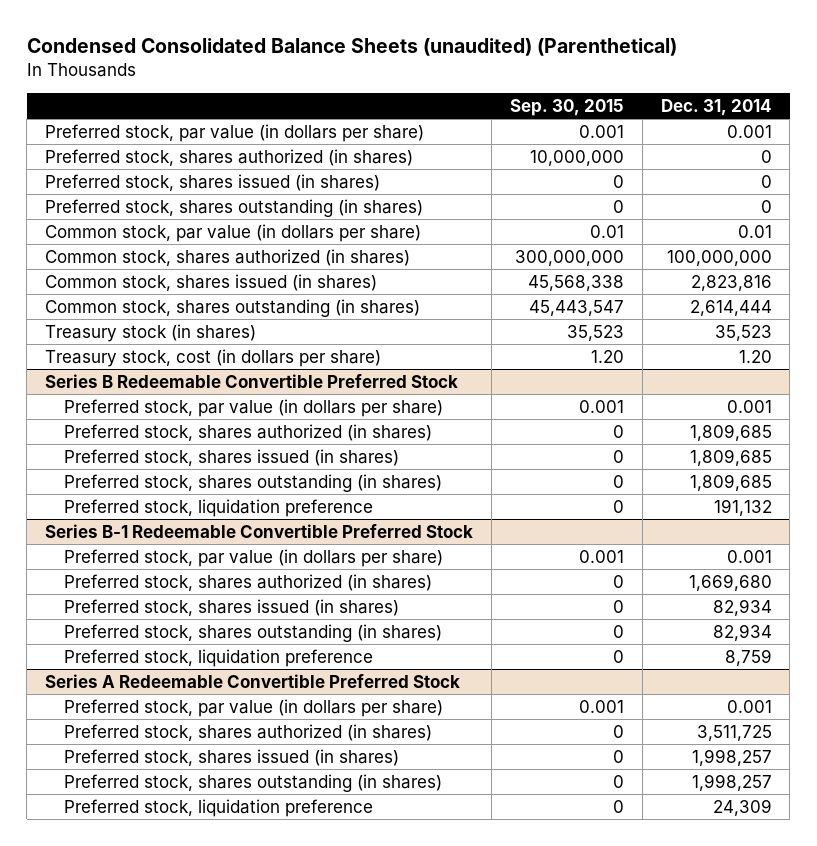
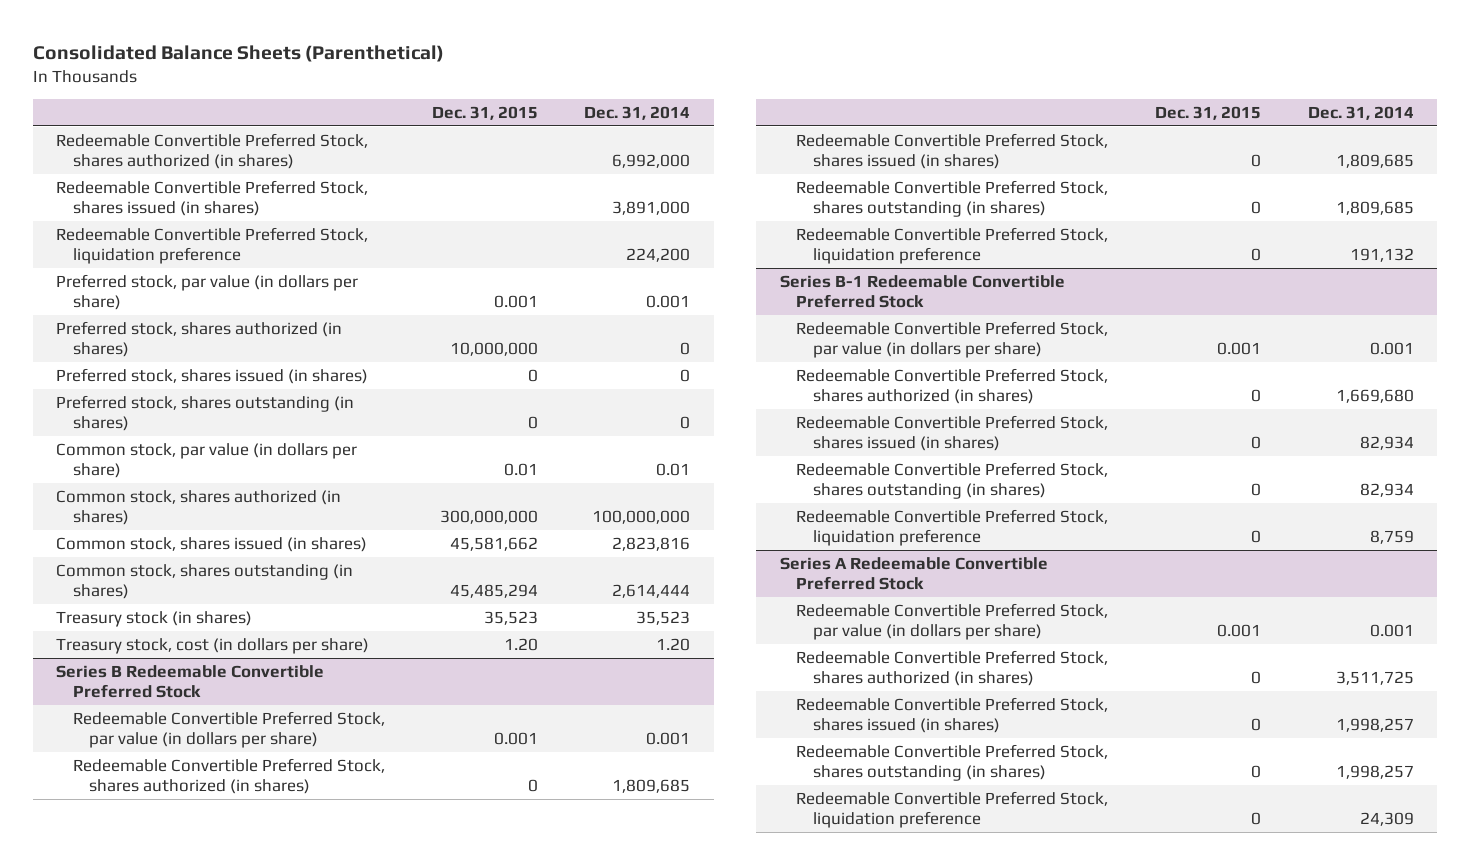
- Condensed Consolidated Balance Sheets (unaudited) (Parenthetical)
+ Consolidated Balance Sheets (Parenthetical)
- | Sep. 30, 2015 | Dec. 31, 2014
+ | Dec. 31, 2015 | Dec. 31, 2014
+ Redeemable Convertible Preferred Stock, shares authorized (in shares) | | 6,992,000
+ Redeemable Convertible Preferred Stock, shares issued (in shares) | | 3,891,000
+ Redeemable Convertible Preferred Stock, liquidation preference | | 224,200
@ Series B Redeemable Convertible Preferred Stock
- Preferred stock, par value (in dollars per share) | 0.001 | 0.001
- Preferred stock, shares authorized (in shares) | 0 | 1,809,685
- Preferred stock, shares issued (in shares) | 0 | 1,809,685
- Preferred stock, shares outstanding (in shares) | 0 | 1,809,685
- Preferred stock, liquidation preference | 0 | 191,132
+ Redeemable Convertible Preferred Stock, par value (in dollars per share) | 0.001 | 0.001
+ Redeemable Convertible Preferred Stock, shares authorized (in shares) | 0 | 1,809,685
+ Redeemable Convertible Preferred Stock, shares issued (in shares) | 0 | 1,809,685
+ Redeemable Convertible Preferred Stock, shares outstanding (in shares) | 0 | 1,809,685
+ Redeemable Convertible Preferred Stock, liquidation preference | 0 | 191,132
@ Series B-1 Redeemable Convertible Preferred Stock
- Preferred stock, par value (in dollars per share) | 0.001 | 0.001
- Preferred stock, shares authorized (in shares) | 0 | 1,669,680
- Preferred stock, shares issued (in shares) | 0 | 82,934
- Preferred stock, shares outstanding (in shares) | 0 | 82,934
- Preferred stock, liquidation preference | 0 | 8,759
+ Redeemable Convertible Preferred Stock, par value (in dollars per share) | 0.001 | 0.001
+ Redeemable Convertible Preferred Stock, shares authorized (in shares) | 0 | 1,669,680
+ Redeemable Convertible Preferred Stock, shares issued (in shares) | 0 | 82,934
+ Redeemable Convertible Preferred Stock, shares outstanding (in shares) | 0 | 82,934
+ Redeemable Convertible Preferred Stock, liquidation preference | 0 | 8,759
@ Series A Redeemable Convertible Preferred Stock
- Preferred stock, par value (in dollars per share) | 0.001 | 0.001
- Preferred stock, shares authorized (in shares) | 0 | 3,511,725
- Preferred stock, shares issued (in shares) | 0 | 1,998,257
- Preferred stock, shares outstanding (in shares) | 0 | 1,998,257
- Preferred stock, liquidation preference | 0 | 24,309
+ Redeemable Convertible Preferred Stock, par value (in dollars per share) | 0.001 | 0.001
+ Redeemable Convertible Preferred Stock, shares authorized (in shares) | 0 | 3,511,725
+ Redeemable Convertible Preferred Stock, shares issued (in shares) | 0 | 1,998,257
+ Redeemable Convertible Preferred Stock, shares outstanding (in shares) | 0 | 1,998,257
+ Redeemable Convertible Preferred Stock, liquidation preference | 0 | 24,309

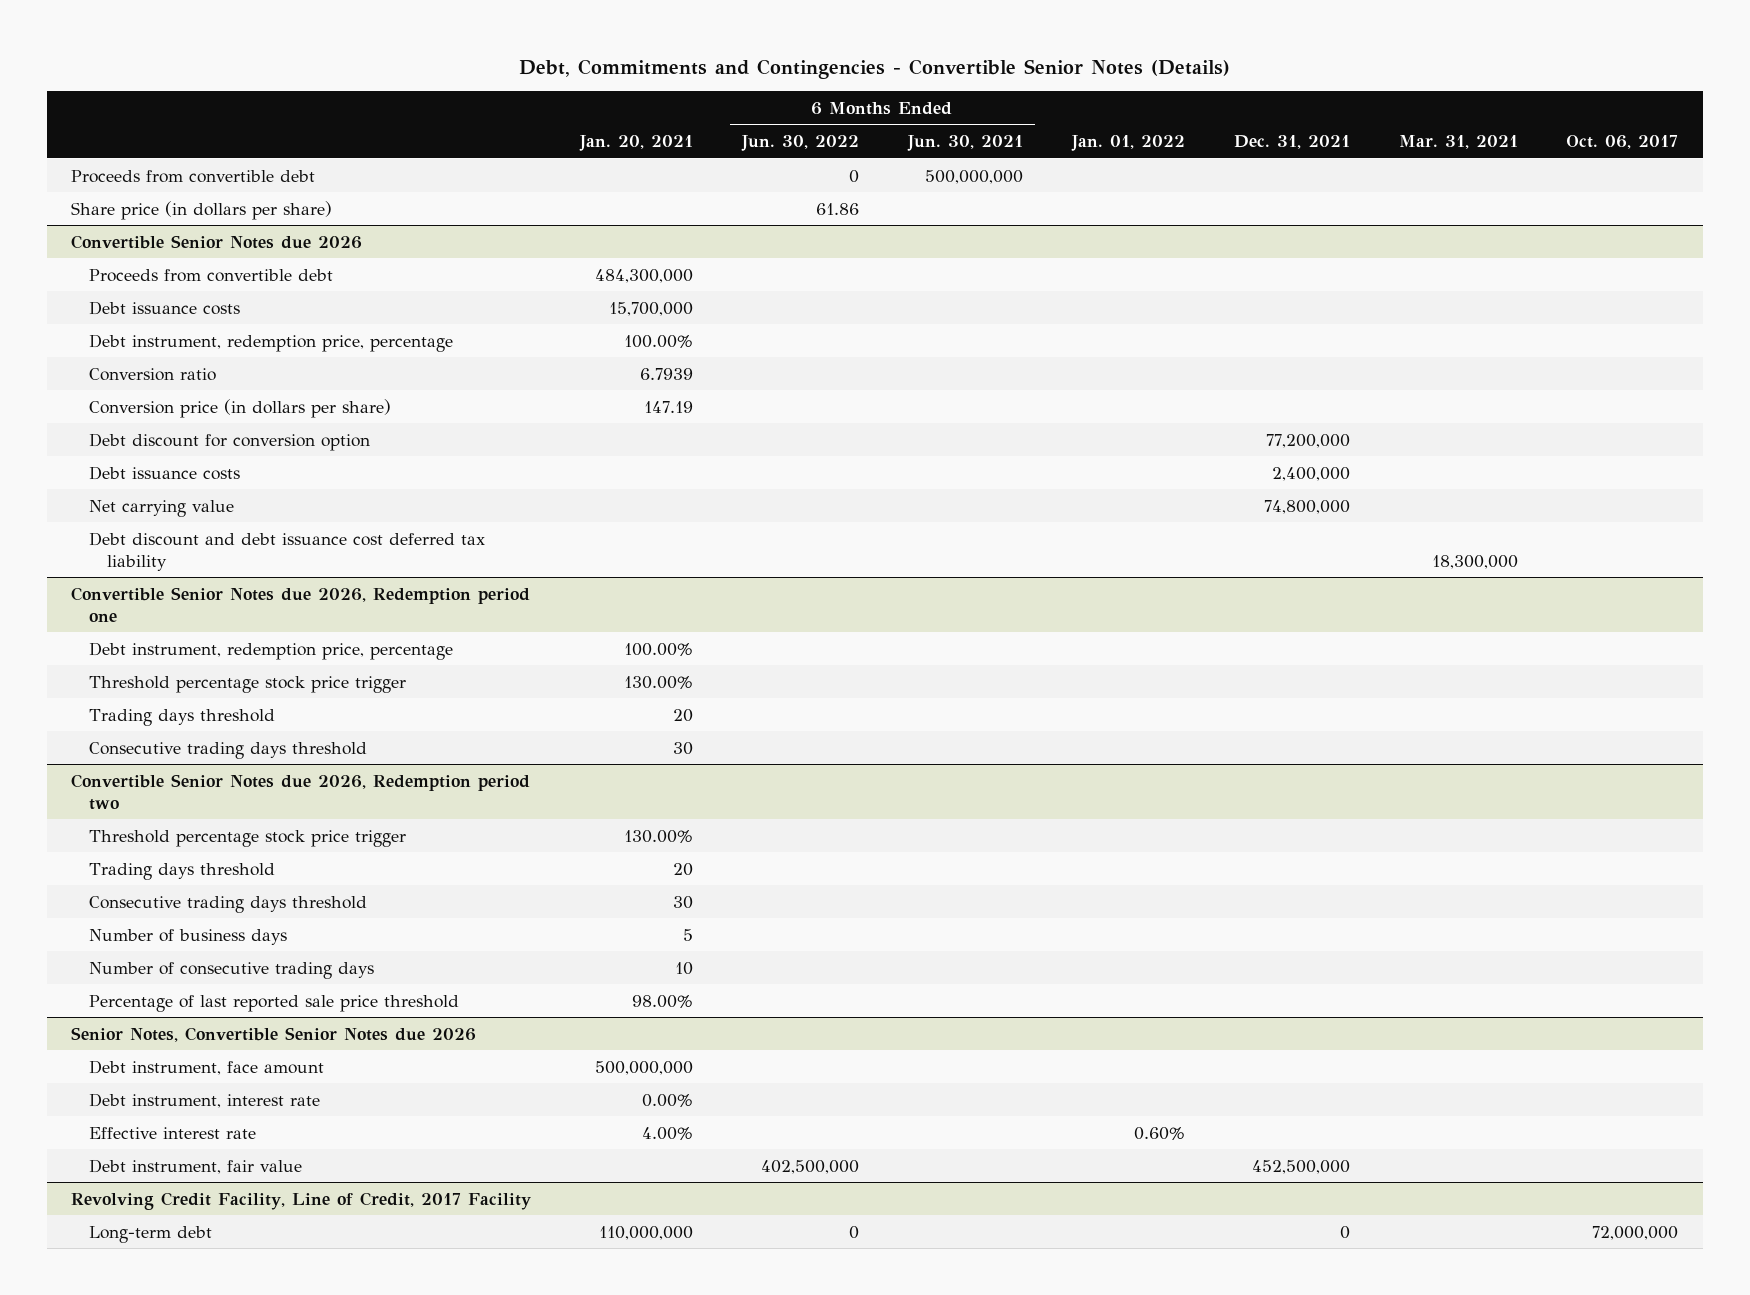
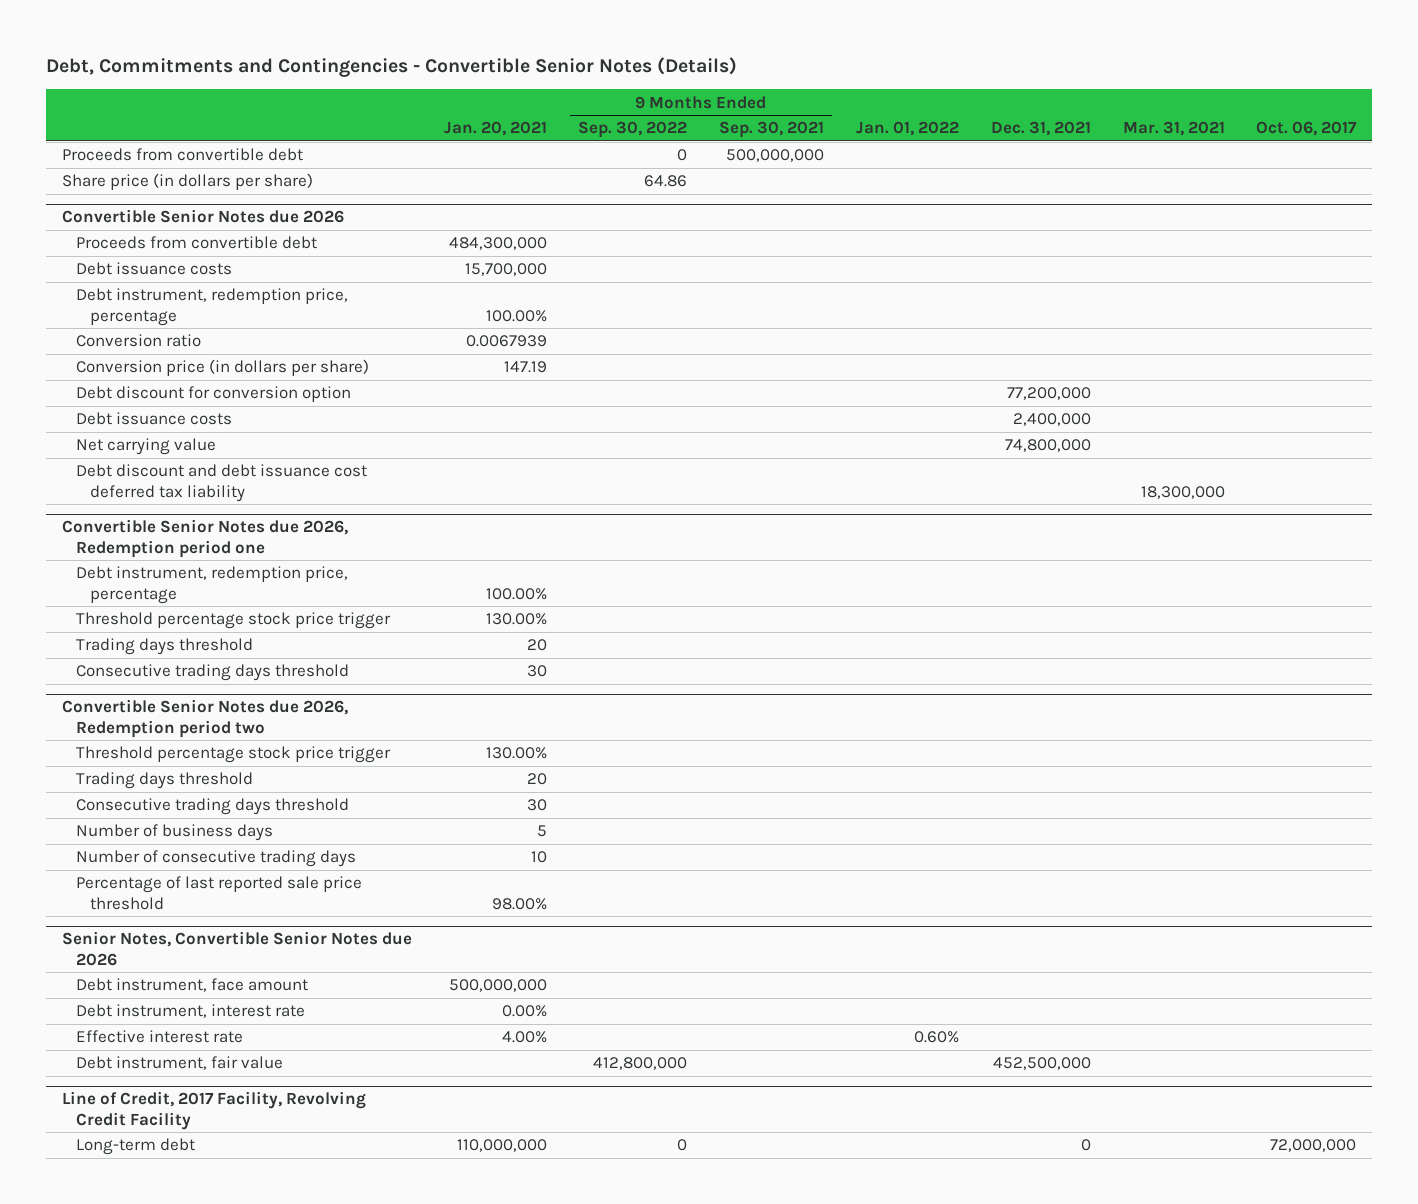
- | Jan. 20, 2021 | 6 Months Ended Jun. 30, 2022 | 6 Months Ended Jun. 30, 2021 | Jan. 01, 2022 | Dec. 31, 2021 | Mar. 31, 2021 | Oct. 06, 2017
+ | Jan. 20, 2021 | 9 Months Ended Sep. 30, 2022 | 9 Months Ended Sep. 30, 2021 | Jan. 01, 2022 | Dec. 31, 2021 | Mar. 31, 2021 | Oct. 06, 2017
@ Convertible Senior Notes due 2026
- Conversion ratio | 6.7939 | | | | | |
+ Conversion ratio | 0.0067939 | | | | | |
- Revolving Credit Facility, Line of Credit, 2017 Facility
+ Line of Credit, 2017 Facility, Revolving Credit Facility

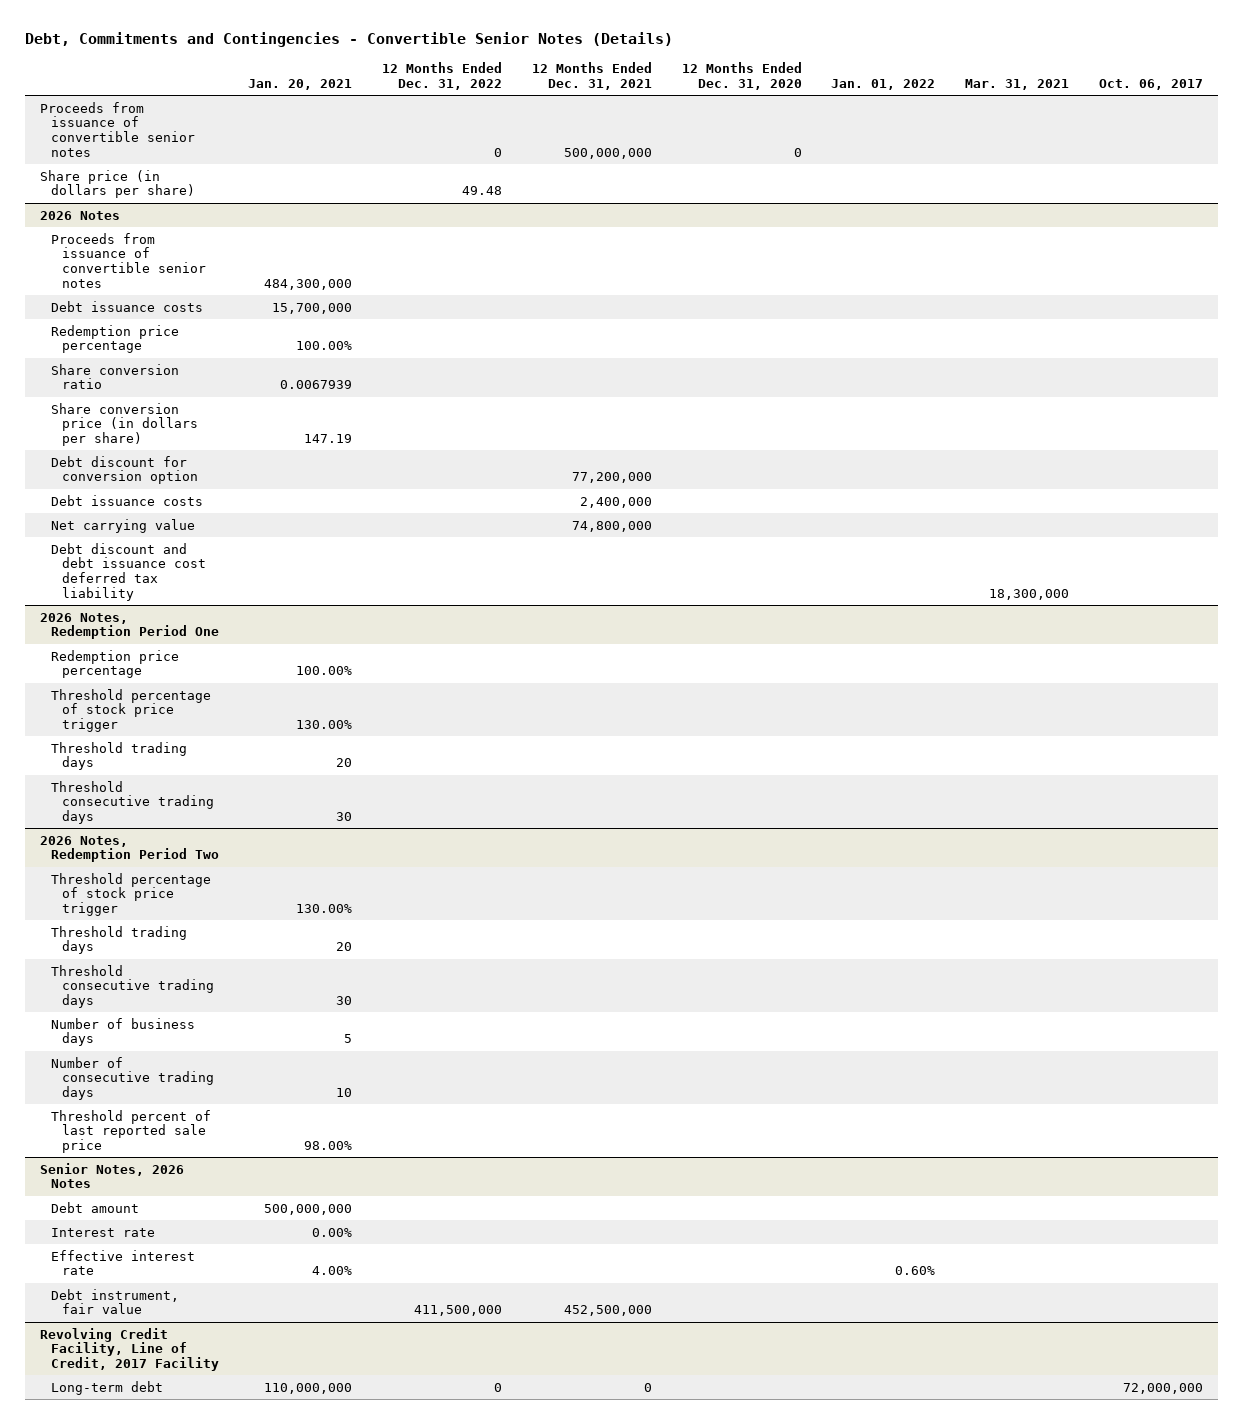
- | Jan. 20, 2021 | 9 Months Ended Sep. 30, 2022 | 9 Months Ended Sep. 30, 2021 | Jan. 01, 2022 | Dec. 31, 2021 | Mar. 31, 2021 | Oct. 06, 2017
+ | Jan. 20, 2021 | 12 Months Ended Dec. 31, 2022 | 12 Months Ended Dec. 31, 2021 | 12 Months Ended Dec. 31, 2020 | Jan. 01, 2022 | Mar. 31, 2021 | Oct. 06, 2017
- Proceeds from convertible debt | | 0 | 500,000,000 | | | |
+ Proceeds from issuance of convertible senior notes | | 0 | 500,000,000 | 0 | | |
- Convertible Senior Notes due 2026
- Proceeds from convertible debt | 484,300,000 | | | | | |
+ 2026 Notes
+ Proceeds from issuance of convertible senior notes | 484,300,000 | | | | | |
- Debt instrument, redemption price, percentage | 100.00% | | | | | |
- Conversion ratio | 0.0067939 | | | | | |
- Conversion price (in dollars per share) | 147.19 | | | | | |
+ Redemption price percentage | 100.00% | | | | | |
+ Share conversion ratio | 0.0067939 | | | | | |
+ Share conversion price (in dollars per share) | 147.19 | | | | | |
- Convertible Senior Notes due 2026, Redemption period one
- Debt instrument, redemption price, percentage | 100.00% | | | | | |
- Threshold percentage stock price trigger | 130.00% | | | | | |
- Trading days threshold | 20 | | | | | |
- Consecutive trading days threshold | 30 | | | | | |
- Convertible Senior Notes due 2026, Redemption period two
- Threshold percentage stock price trigger | 130.00% | | | | | |
- Trading days threshold | 20 | | | | | |
- Consecutive trading days threshold | 30 | | | | | |
+ 2026 Notes, Redemption Period One
+ Redemption price percentage | 100.00% | | | | | |
+ Threshold percentage of stock price trigger | 130.00% | | | | | |
+ Threshold trading days | 20 | | | | | |
+ Threshold consecutive trading days | 30 | | | | | |
+ 2026 Notes, Redemption Period Two
+ Threshold percentage of stock price trigger | 130.00% | | | | | |
+ Threshold trading days | 20 | | | | | |
+ Threshold consecutive trading days | 30 | | | | | |
- Percentage of last reported sale price threshold | 98.00% | | | | | |
- Senior Notes, Convertible Senior Notes due 2026
- Debt instrument, face amount | 500,000,000 | | | | | |
- Debt instrument, interest rate | 0.00% | | | | | |
+ Threshold percent of last reported sale price | 98.00% | | | | | |
+ Senior Notes, 2026 Notes
+ Debt amount | 500,000,000 | | | | | |
+ Interest rate | 0.00% | | | | | |
- Line of Credit, 2017 Facility, Revolving Credit Facility
+ Revolving Credit Facility, Line of Credit, 2017 Facility

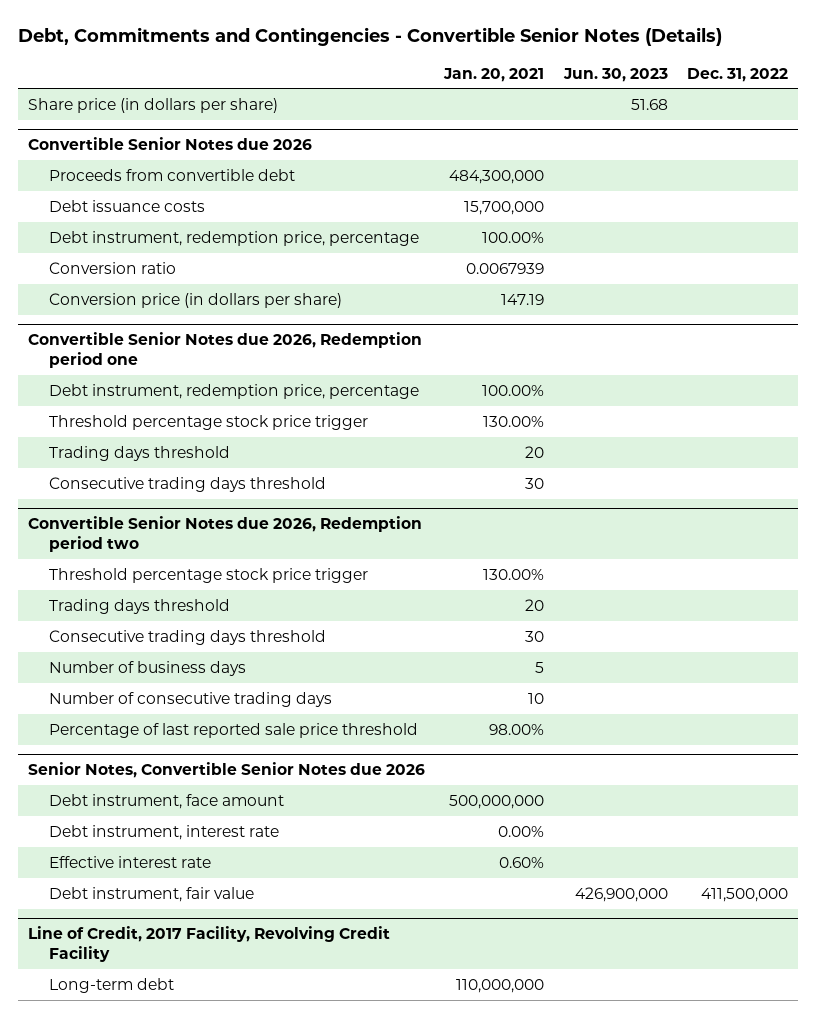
- | Jan. 20, 2021 | 12 Months Ended Dec. 31, 2022 | 12 Months Ended Dec. 31, 2021 | 12 Months Ended Dec. 31, 2020 | Jan. 01, 2022 | Mar. 31, 2021 | Oct. 06, 2017
+ | Jan. 20, 2021 | Jun. 30, 2023 | Dec. 31, 2022
- Proceeds from issuance of convertible senior notes | | 0 | 500,000,000 | 0 | | |
- 2026 Notes
- Proceeds from issuance of convertible senior notes | 484,300,000 | | | | | |
+ Convertible Senior Notes due 2026
+ Proceeds from convertible debt | 484,300,000 | |
- Redemption price percentage | 100.00% | | | | | |
- Share conversion ratio | 0.0067939 | | | | | |
- Share conversion price (in dollars per share) | 147.19 | | | | | |
- Debt discount for conversion option | | | 77,200,000 | | | |
- Debt issuance costs | | | 2,400,000 | | | |
- Net carrying value | | | 74,800,000 | | | |
- Debt discount and debt issuance cost deferred tax liability | | | | | | 18,300,000 |
- 2026 Notes, Redemption Period One
- Redemption price percentage | 100.00% | | | | | |
- Threshold percentage of stock price trigger | 130.00% | | | | | |
- Threshold trading days | 20 | | | | | |
- Threshold consecutive trading days | 30 | | | | | |
- 2026 Notes, Redemption Period Two
- Threshold percentage of stock price trigger | 130.00% | | | | | |
- Threshold trading days | 20 | | | | | |
- Threshold consecutive trading days | 30 | | | | | |
+ Debt instrument, redemption price, percentage | 100.00% | |
+ Conversion ratio | 0.0067939 | |
+ Conversion price (in dollars per share) | 147.19 | |
+ Convertible Senior Notes due 2026, Redemption period one
+ Debt instrument, redemption price, percentage | 100.00% | |
+ Threshold percentage stock price trigger | 130.00% | |
+ Trading days threshold | 20 | |
+ Consecutive trading days threshold | 30 | |
+ Convertible Senior Notes due 2026, Redemption period two
+ Threshold percentage stock price trigger | 130.00% | |
+ Trading days threshold | 20 | |
+ Consecutive trading days threshold | 30 | |
- Threshold percent of last reported sale price | 98.00% | | | | | |
- Senior Notes, 2026 Notes
- Debt amount | 500,000,000 | | | | | |
- Interest rate | 0.00% | | | | | |
- Effective interest rate | 4.00% | | | | 0.60% | |
+ Percentage of last reported sale price threshold | 98.00% | |
+ Senior Notes, Convertible Senior Notes due 2026
+ Debt instrument, face amount | 500,000,000 | |
+ Debt instrument, interest rate | 0.00% | |
+ Effective interest rate | 0.60% | |
- Revolving Credit Facility, Line of Credit, 2017 Facility
+ Line of Credit, 2017 Facility, Revolving Credit Facility

